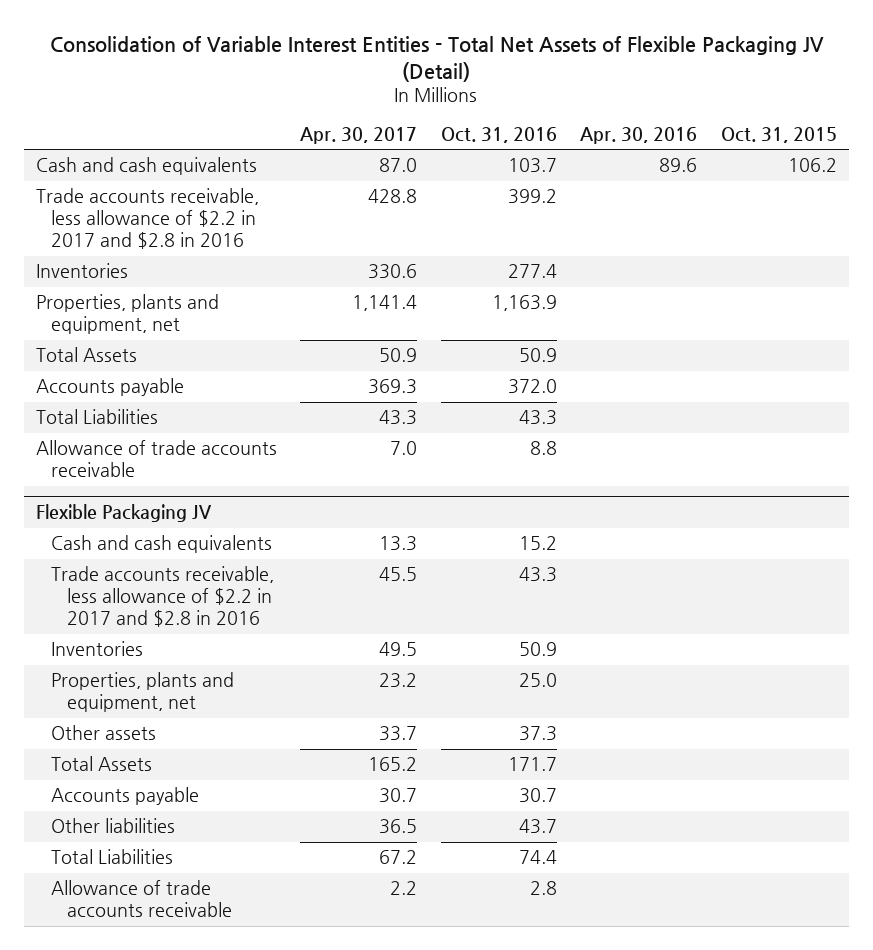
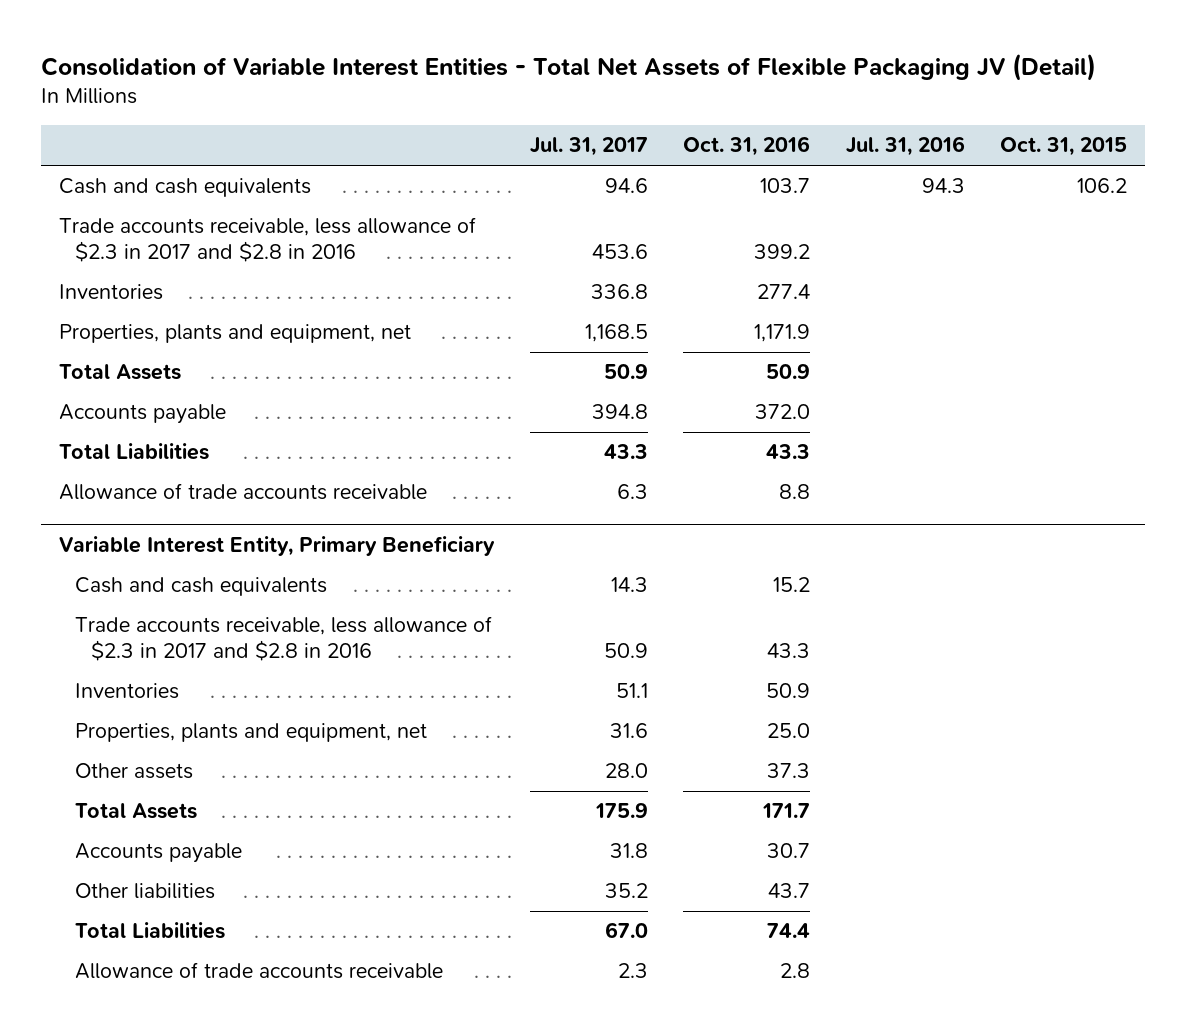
- | Apr. 30, 2017 | Oct. 31, 2016 | Apr. 30, 2016 | Oct. 31, 2015
+ | Jul. 31, 2017 | Oct. 31, 2016 | Jul. 31, 2016 | Oct. 31, 2015
- Trade accounts receivable, less allowance of $2.2 in 2017 and $2.8 in 2016 | 428.8 | 399.2 | |
+ Trade accounts receivable, less allowance of $2.3 in 2017 and $2.8 in 2016 | 453.6 | 399.2 | |
- Properties, plants and equipment, net | 1,141.4 | 1,163.9 | |
+ Properties, plants and equipment, net | 1,168.5 | 1,171.9 | |
- Flexible Packaging JV
+ Variable Interest Entity, Primary Beneficiary
- Trade accounts receivable, less allowance of $2.2 in 2017 and $2.8 in 2016 | 45.5 | 43.3 | |
+ Trade accounts receivable, less allowance of $2.3 in 2017 and $2.8 in 2016 | 50.9 | 43.3 | |

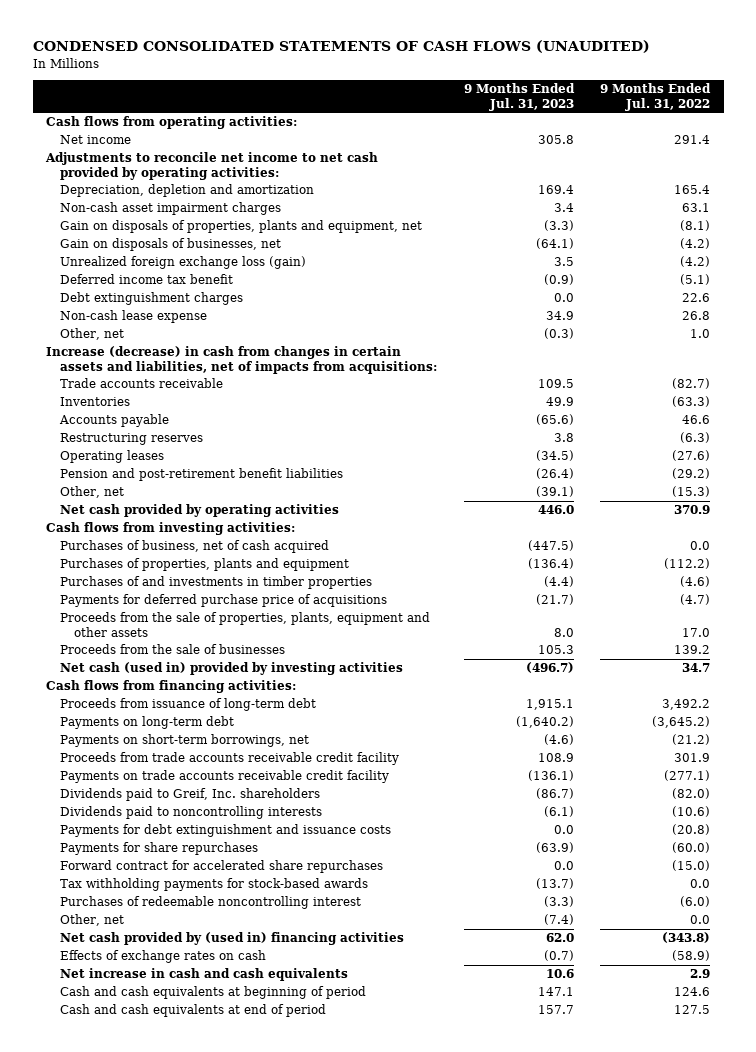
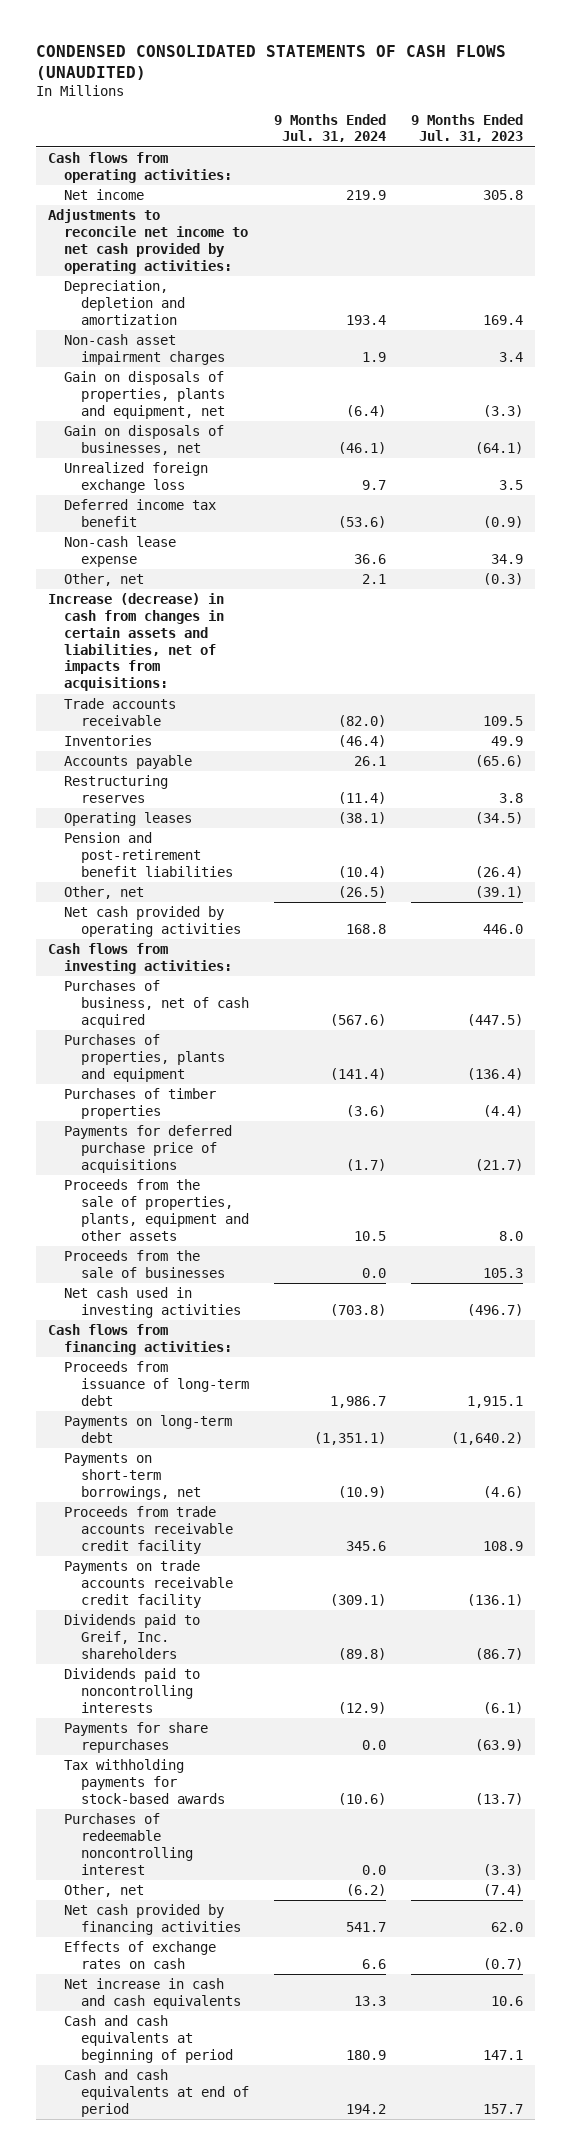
- | 9 Months Ended Jul. 31, 2023 | 9 Months Ended Jul. 31, 2022
+ | 9 Months Ended Jul. 31, 2024 | 9 Months Ended Jul. 31, 2023
- Unrealized foreign exchange loss (gain) | 3.5 | (4.2)
+ Unrealized foreign exchange loss | 9.7 | 3.5
- Debt extinguishment charges | 0.0 | 22.6
- Purchases of and investments in timber properties | (4.4) | (4.6)
+ Purchases of timber properties | (3.6) | (4.4)
- Net cash (used in) provided by investing activities | (496.7) | 34.7
+ Net cash used in investing activities | (703.8) | (496.7)
- Payments for debt extinguishment and issuance costs | 0.0 | (20.8)
- Forward contract for accelerated share repurchases | 0.0 | (15.0)
- Net cash provided by (used in) financing activities | 62.0 | (343.8)
+ Net cash provided by financing activities | 541.7 | 62.0

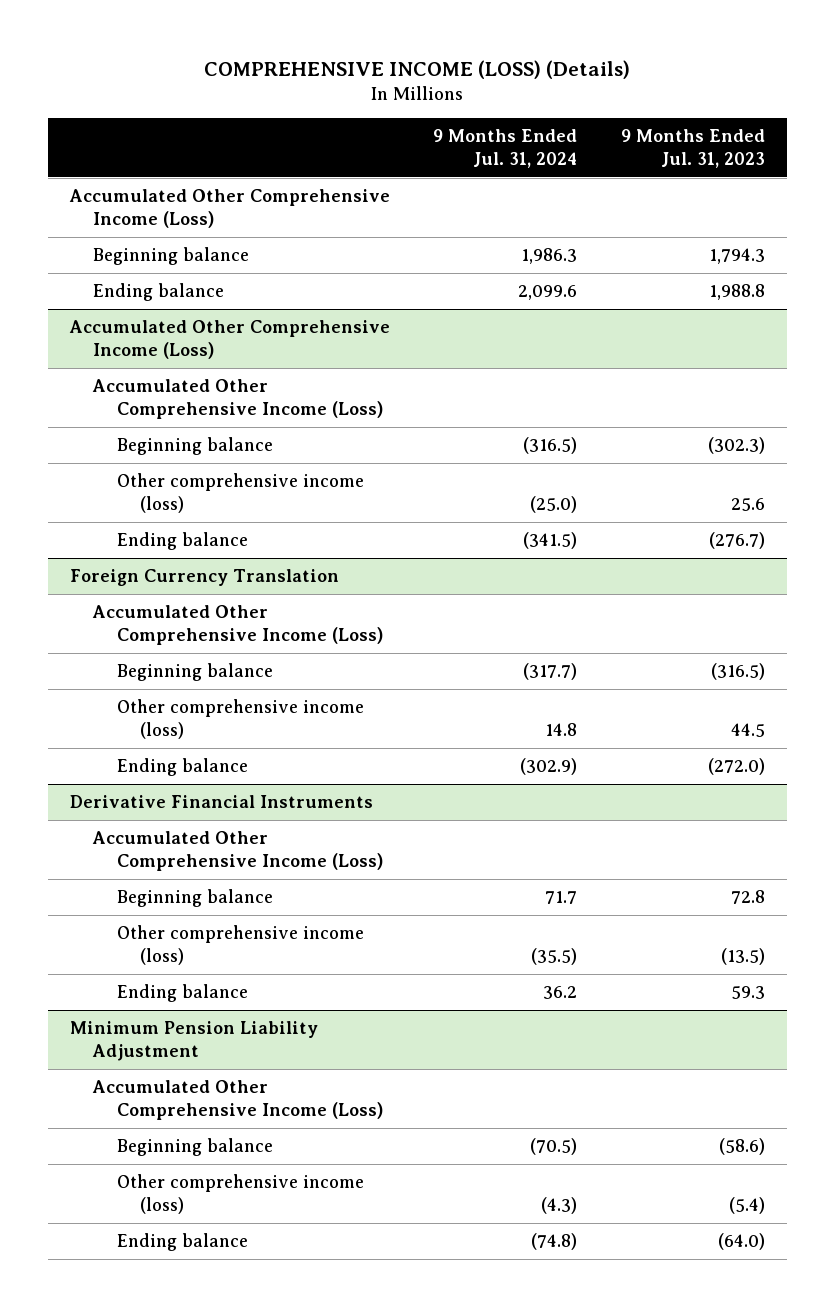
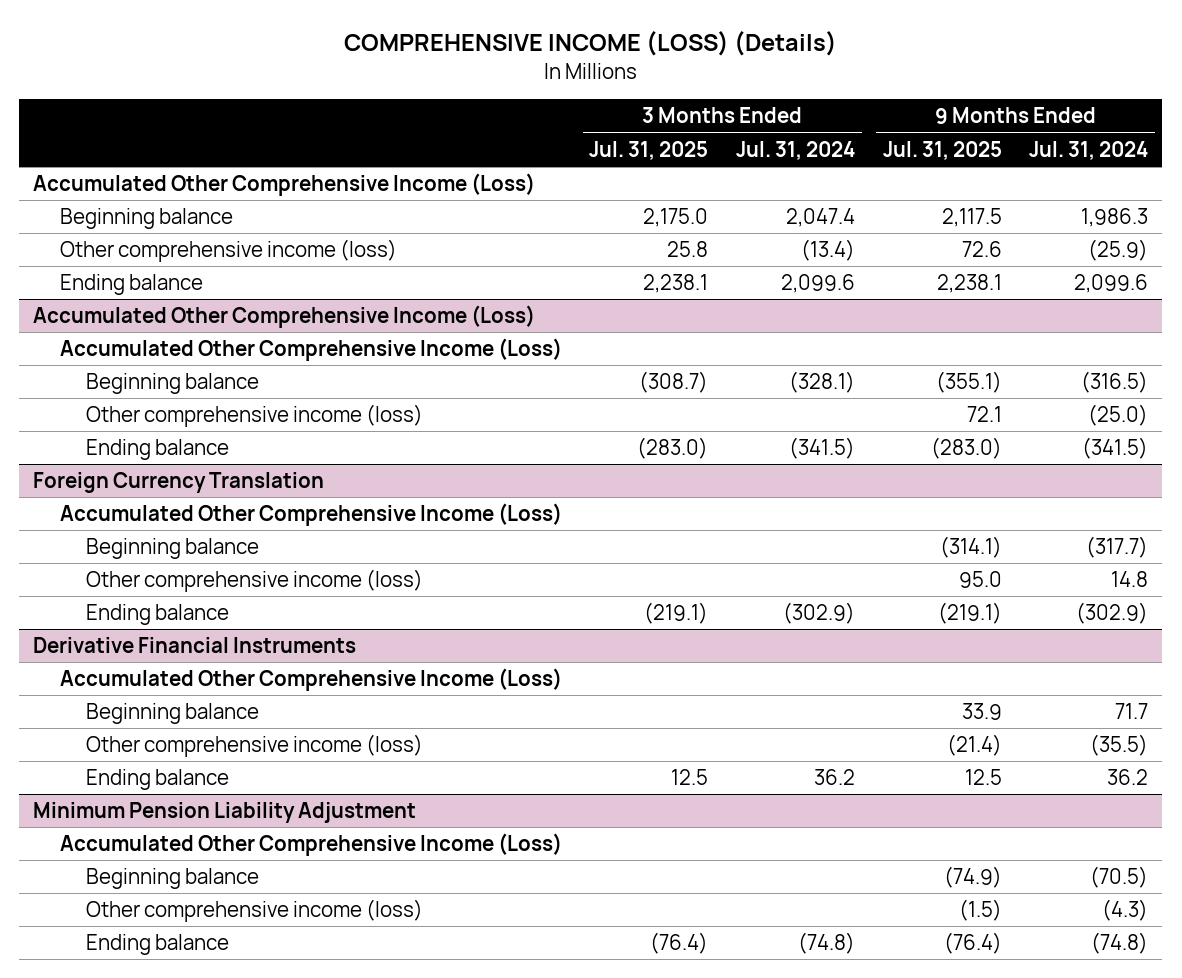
- | 9 Months Ended Jul. 31, 2024 | 9 Months Ended Jul. 31, 2023
+ | 3 Months Ended Jul. 31, 2025 | 3 Months Ended Jul. 31, 2024 | 9 Months Ended Jul. 31, 2025 | 9 Months Ended Jul. 31, 2024
+ Other comprehensive income (loss) | 25.8 | (13.4) | 72.6 | (25.9)

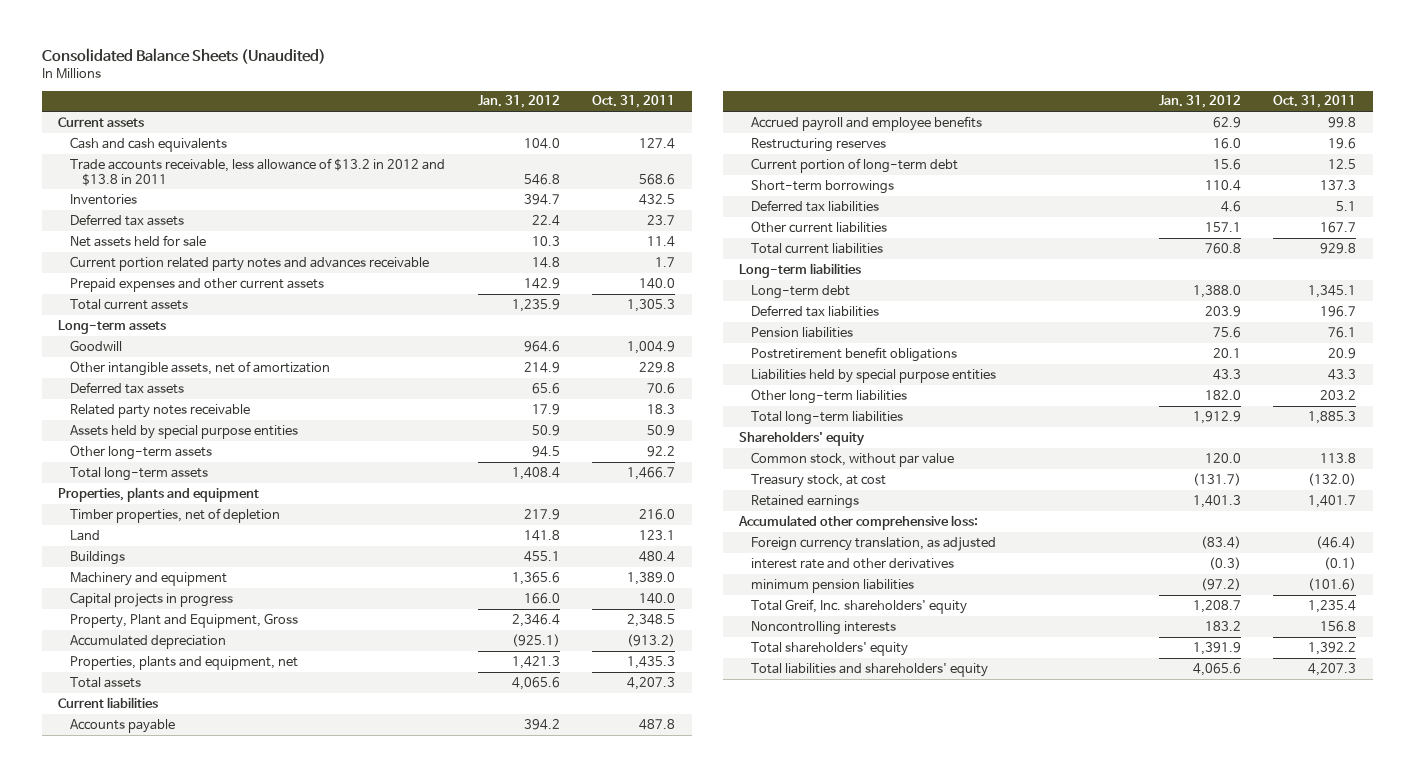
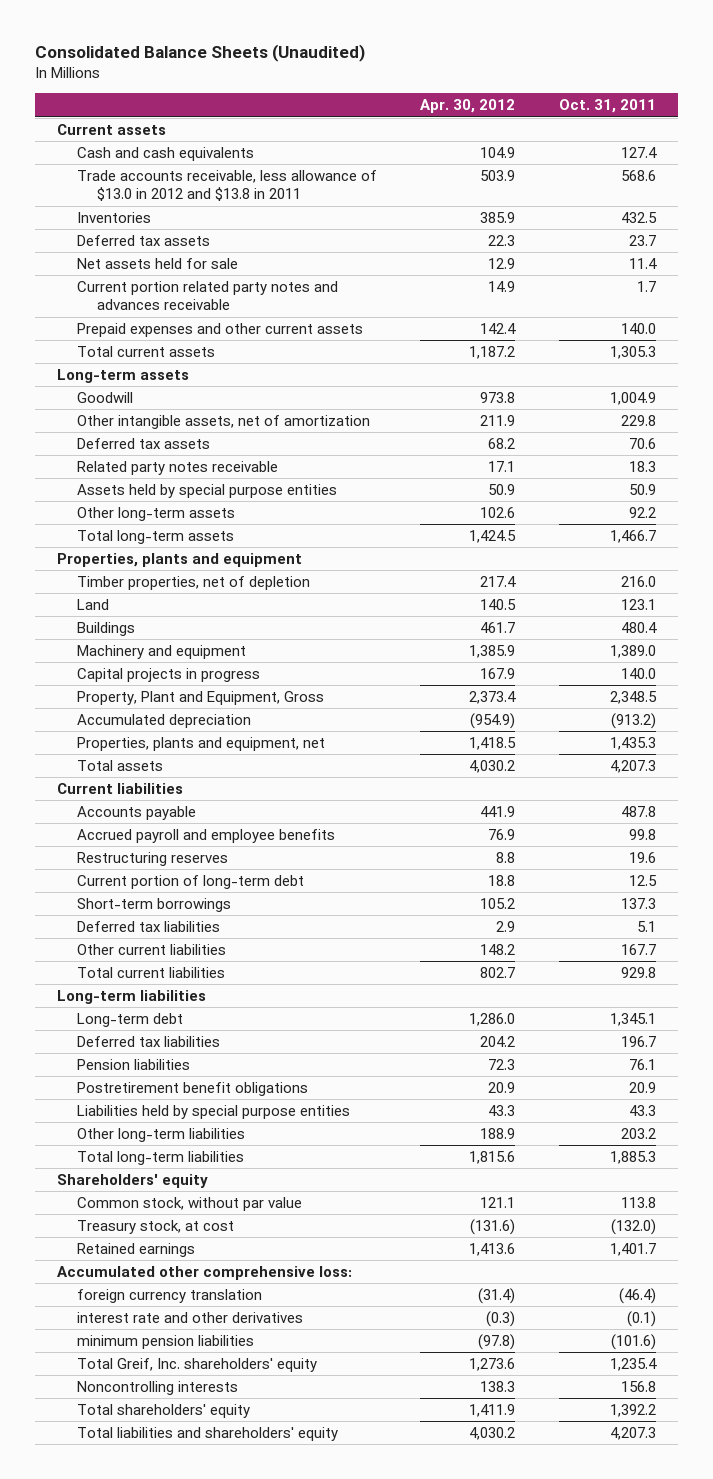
- | Jan. 31, 2012 | Oct. 31, 2011
+ | Apr. 30, 2012 | Oct. 31, 2011
- Trade accounts receivable, less allowance of $13.2 in 2012 and $13.8 in 2011 | 546.8 | 568.6
+ Trade accounts receivable, less allowance of $13.0 in 2012 and $13.8 in 2011 | 503.9 | 568.6
- Foreign currency translation, as adjusted | (83.4) | (46.4)
+ foreign currency translation | (31.4) | (46.4)

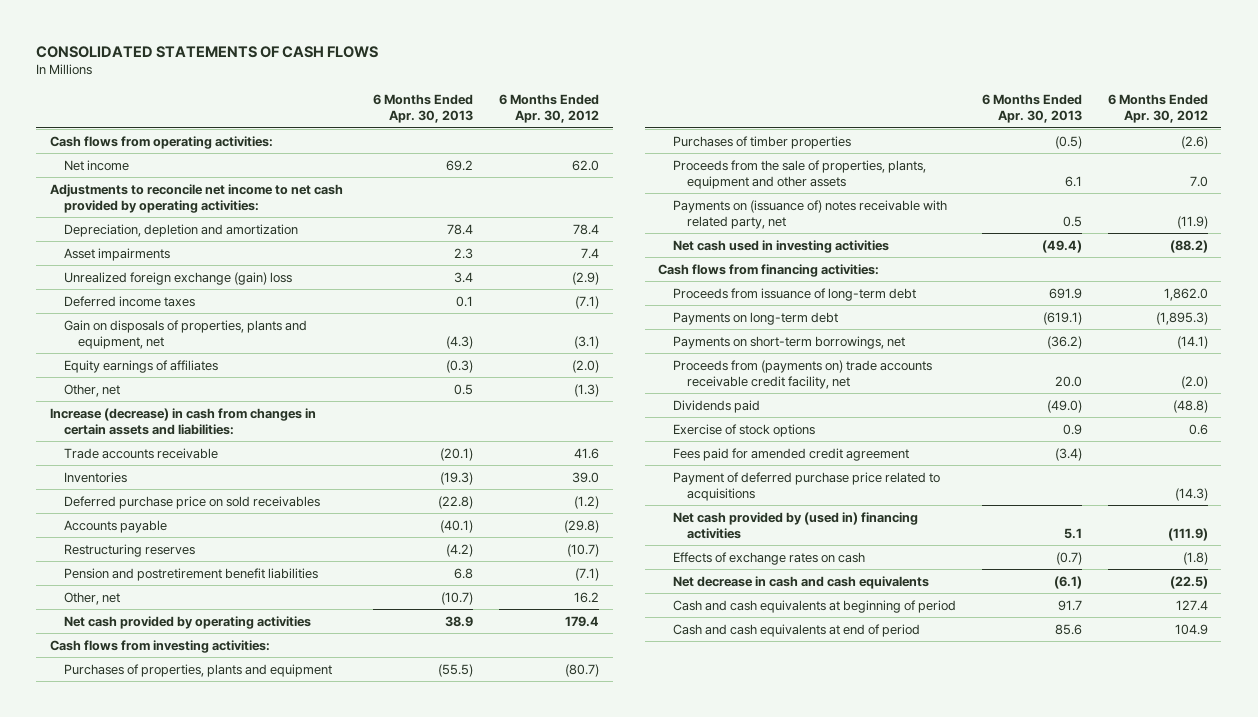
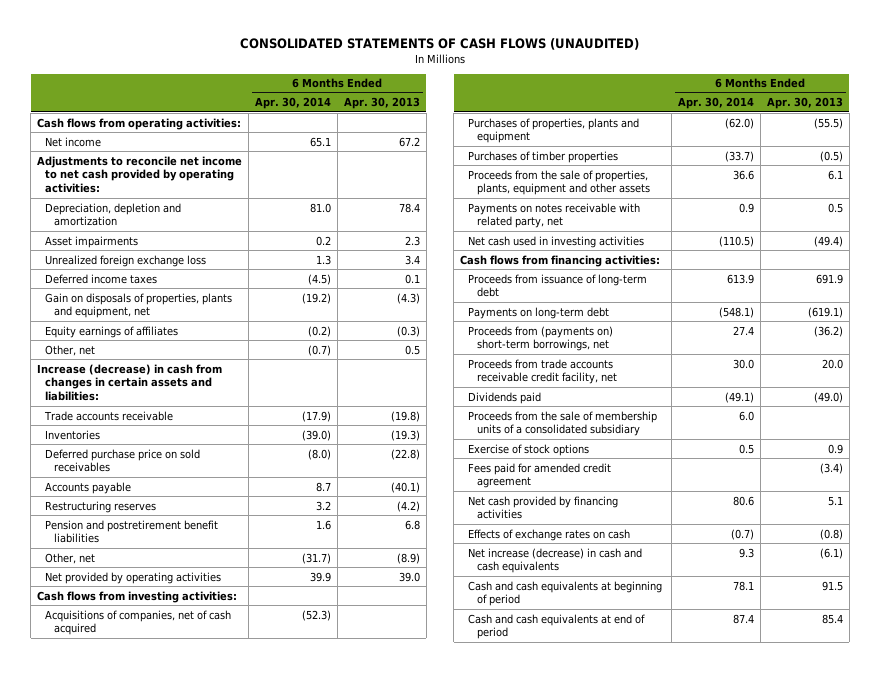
- CONSOLIDATED STATEMENTS OF CASH FLOWS
+ CONSOLIDATED STATEMENTS OF CASH FLOWS (UNAUDITED)
- | 6 Months Ended Apr. 30, 2013 | 6 Months Ended Apr. 30, 2012
+ | 6 Months Ended Apr. 30, 2014 | 6 Months Ended Apr. 30, 2013
- Net income | 69.2 | 62.0
+ Net income | 65.1 | 67.2
- Unrealized foreign exchange (gain) loss | 3.4 | (2.9)
+ Unrealized foreign exchange loss | 1.3 | 3.4
- Trade accounts receivable | (20.1) | 41.6
+ Trade accounts receivable | (17.9) | (19.8)
- Other, net | (10.7) | 16.2
- Net cash provided by operating activities | 38.9 | 179.4
+ Other, net | (31.7) | (8.9)
+ Net provided by operating activities | 39.9 | 39.0
+ Acquisitions of companies, net of cash acquired | (52.3) |
- Payments on (issuance of) notes receivable with related party, net | 0.5 | (11.9)
+ Payments on notes receivable with related party, net | 0.9 | 0.5
- Payments on short-term borrowings, net | (36.2) | (14.1)
- Proceeds from (payments on) trade accounts receivable credit facility, net | 20.0 | (2.0)
+ Proceeds from (payments on) short-term borrowings, net | 27.4 | (36.2)
+ Proceeds from trade accounts receivable credit facility, net | 30.0 | 20.0
+ Proceeds from the sale of membership units of a consolidated subsidiary | 6.0 |
- Payment of deferred purchase price related to acquisitions | | (14.3)
- Net cash provided by (used in) financing activities | 5.1 | (111.9)
- Effects of exchange rates on cash | (0.7) | (1.8)
- Net decrease in cash and cash equivalents | (6.1) | (22.5)
- Cash and cash equivalents at beginning of period | 91.7 | 127.4
- Cash and cash equivalents at end of period | 85.6 | 104.9
+ Net cash provided by financing activities | 80.6 | 5.1
+ Effects of exchange rates on cash | (0.7) | (0.8)
+ Net increase (decrease) in cash and cash equivalents | 9.3 | (6.1)
+ Cash and cash equivalents at beginning of period | 78.1 | 91.5
+ Cash and cash equivalents at end of period | 87.4 | 85.4

